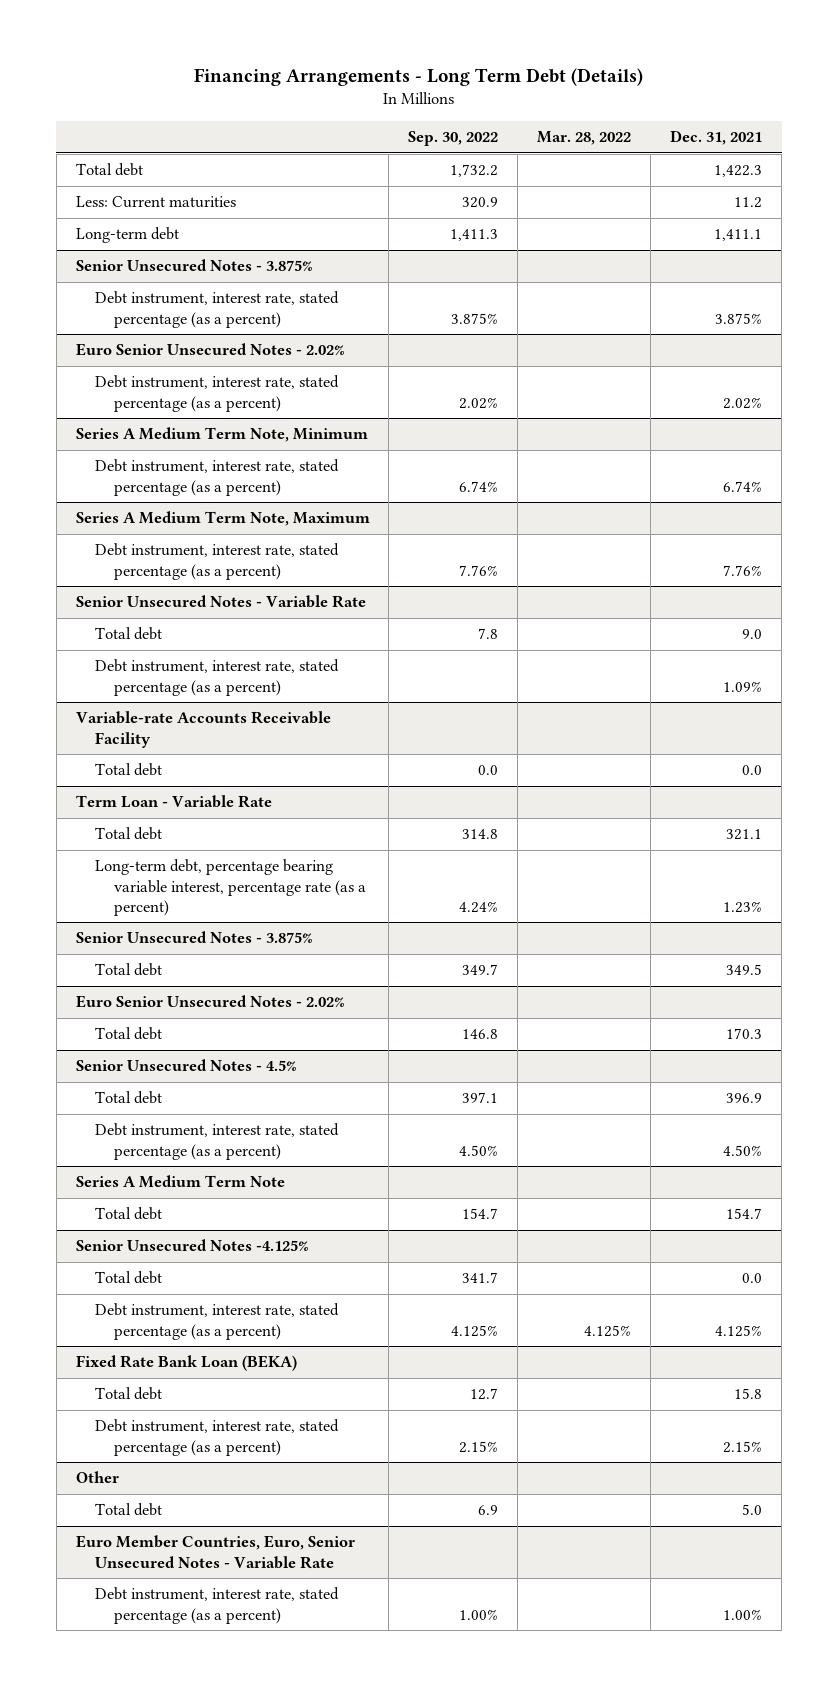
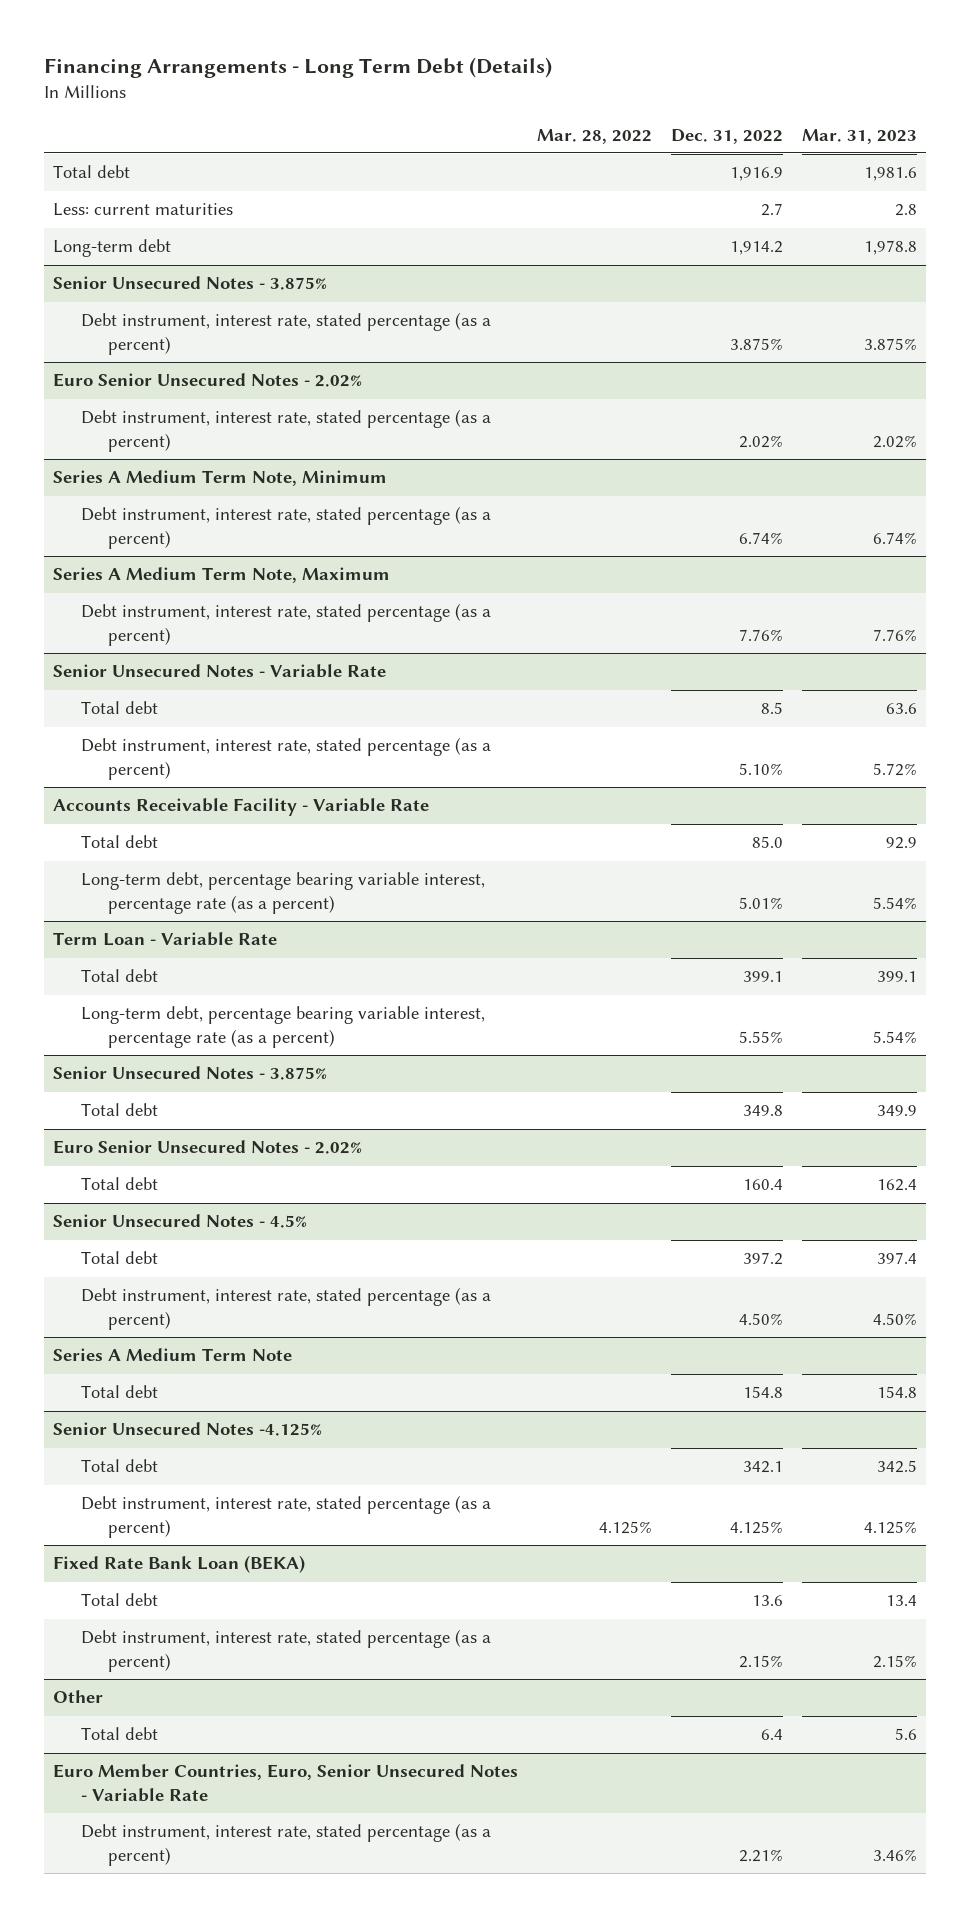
- | Sep. 30, 2022 | Mar. 28, 2022 | Dec. 31, 2021
+ | Mar. 28, 2022 | Dec. 31, 2022 | Mar. 31, 2023
- Less: Current maturities | 320.9 | | 11.2
+ Less: current maturities | | 2.7 | 2.8
- Variable-rate Accounts Receivable Facility
+ Accounts Receivable Facility - Variable Rate
+ Long-term debt, percentage bearing variable interest, percentage rate (as a percent) | | 5.01% | 5.54%

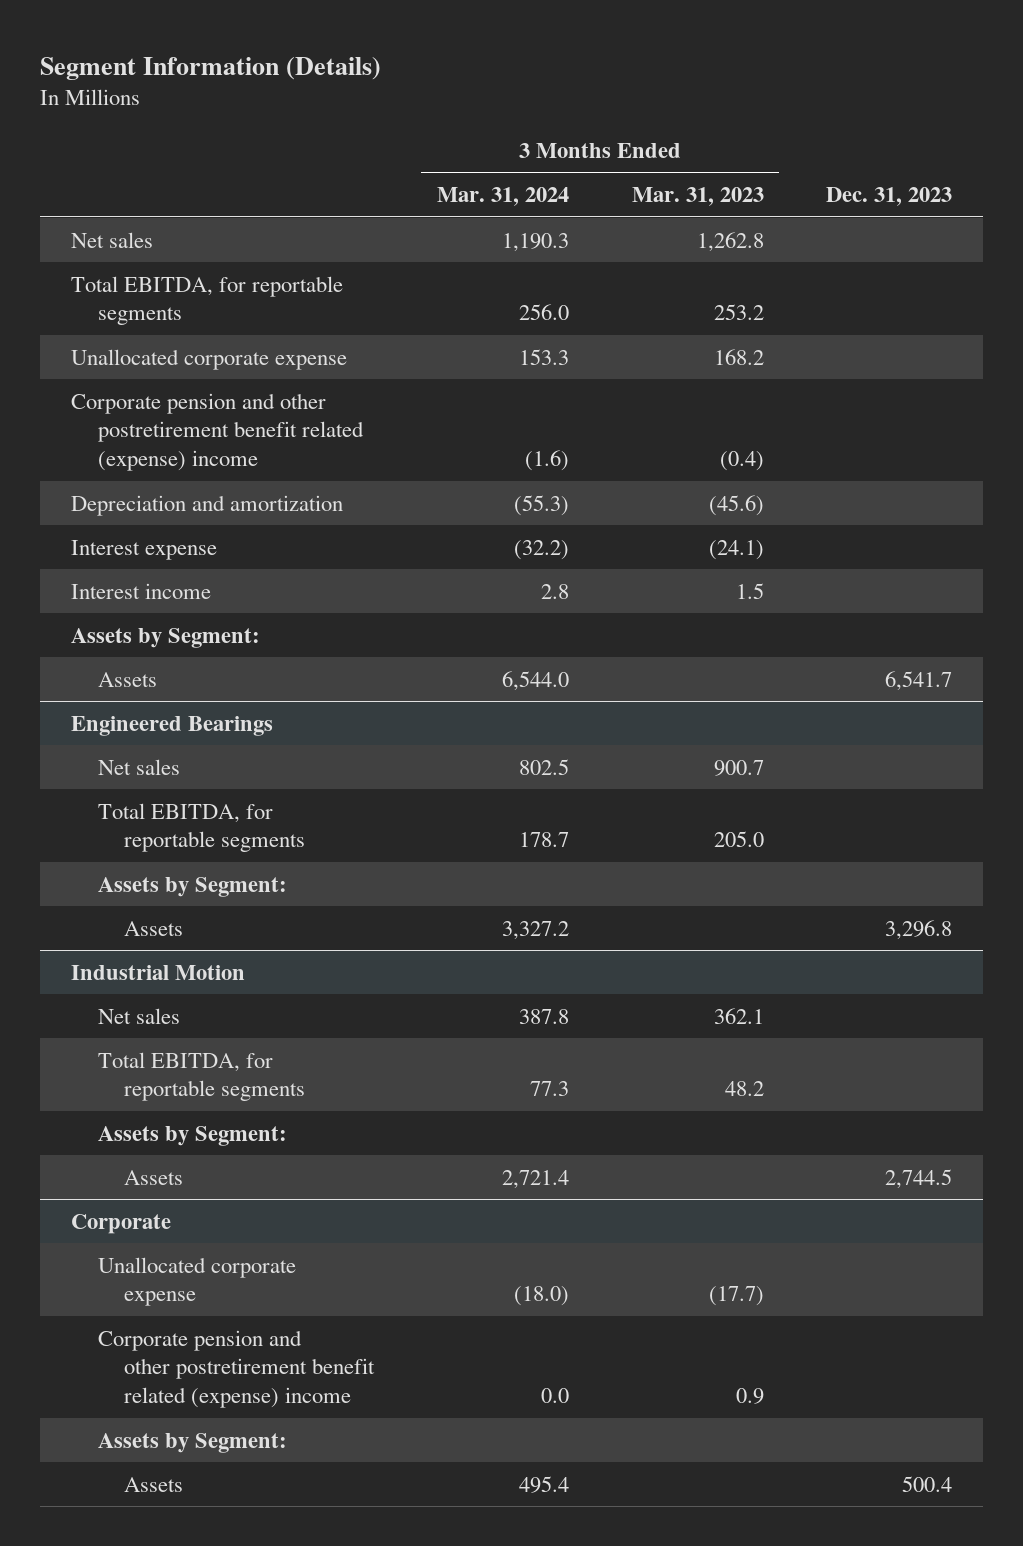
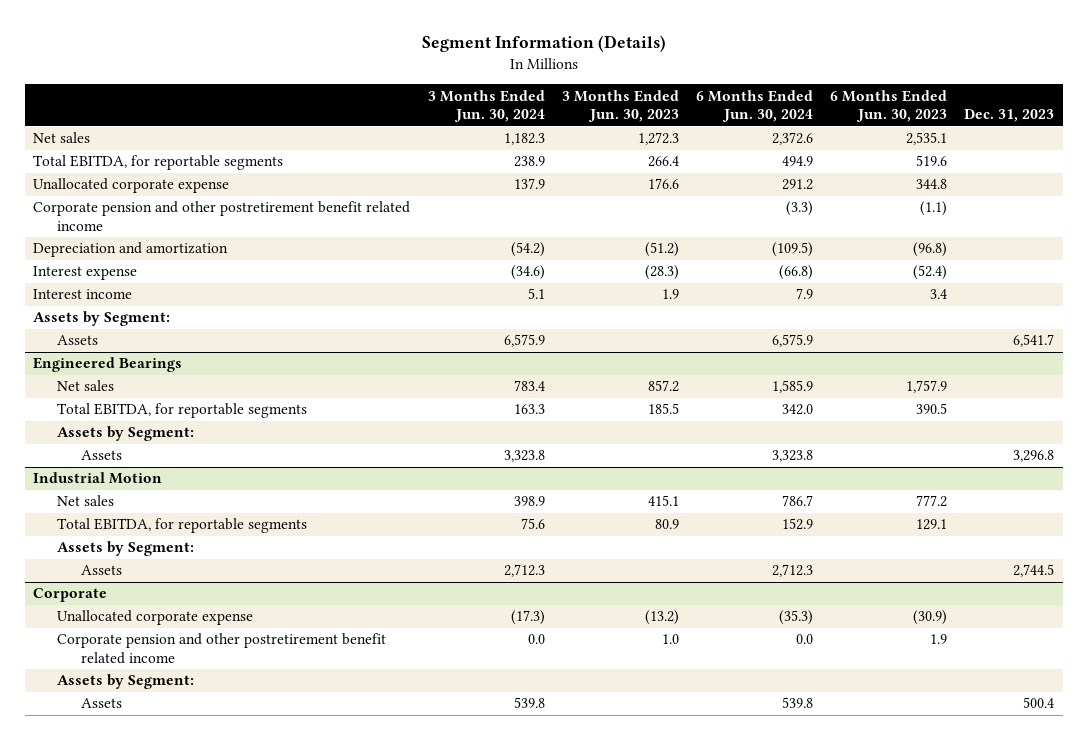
- | 3 Months Ended Mar. 31, 2024 | 3 Months Ended Mar. 31, 2023 | Dec. 31, 2023
+ | 3 Months Ended Jun. 30, 2024 | 3 Months Ended Jun. 30, 2023 | 6 Months Ended Jun. 30, 2024 | 6 Months Ended Jun. 30, 2023 | Dec. 31, 2023
- Corporate pension and other postretirement benefit related (expense) income | (1.6) | (0.4) |
+ Corporate pension and other postretirement benefit related income | | | (3.3) | (1.1) |
@ Corporate
- Corporate pension and other postretirement benefit related (expense) income | 0.0 | 0.9 |
+ Corporate pension and other postretirement benefit related income | 0.0 | 1.0 | 0.0 | 1.9 |

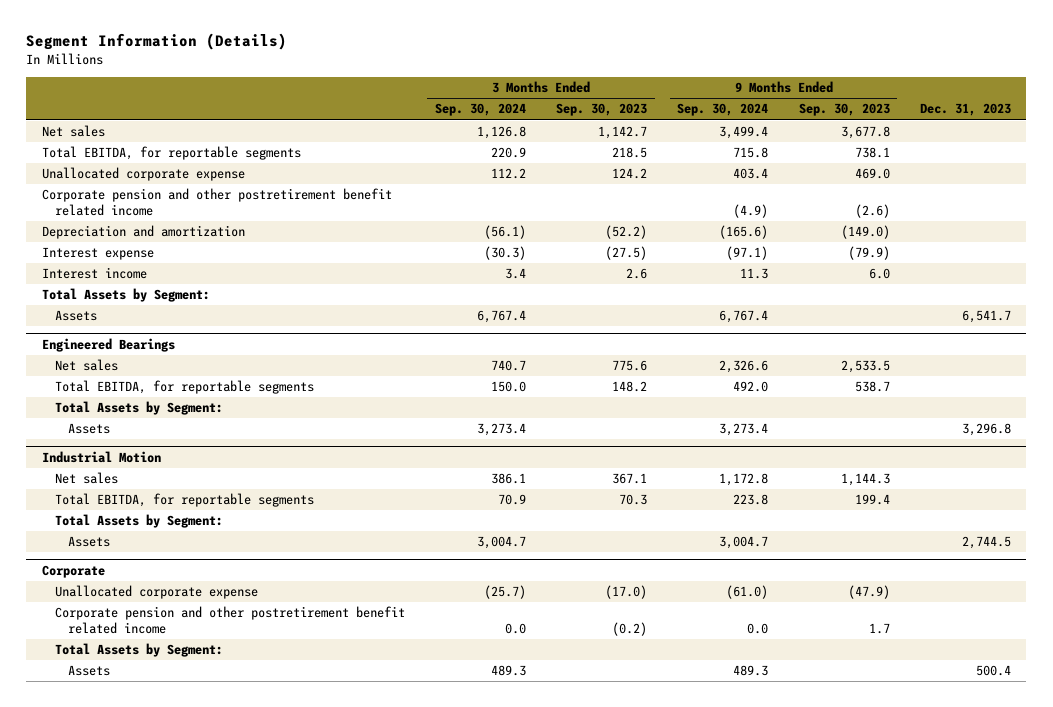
- | 3 Months Ended Jun. 30, 2024 | 3 Months Ended Jun. 30, 2023 | 6 Months Ended Jun. 30, 2024 | 6 Months Ended Jun. 30, 2023 | Dec. 31, 2023
+ | 3 Months Ended Sep. 30, 2024 | 3 Months Ended Sep. 30, 2023 | 9 Months Ended Sep. 30, 2024 | 9 Months Ended Sep. 30, 2023 | Dec. 31, 2023
- Assets by Segment:
+ Total Assets by Segment:
@ Engineered Bearings
- Assets by Segment:
+ Total Assets by Segment:
@ Industrial Motion
- Assets by Segment:
+ Total Assets by Segment:
@ Corporate
- Assets by Segment:
+ Total Assets by Segment:

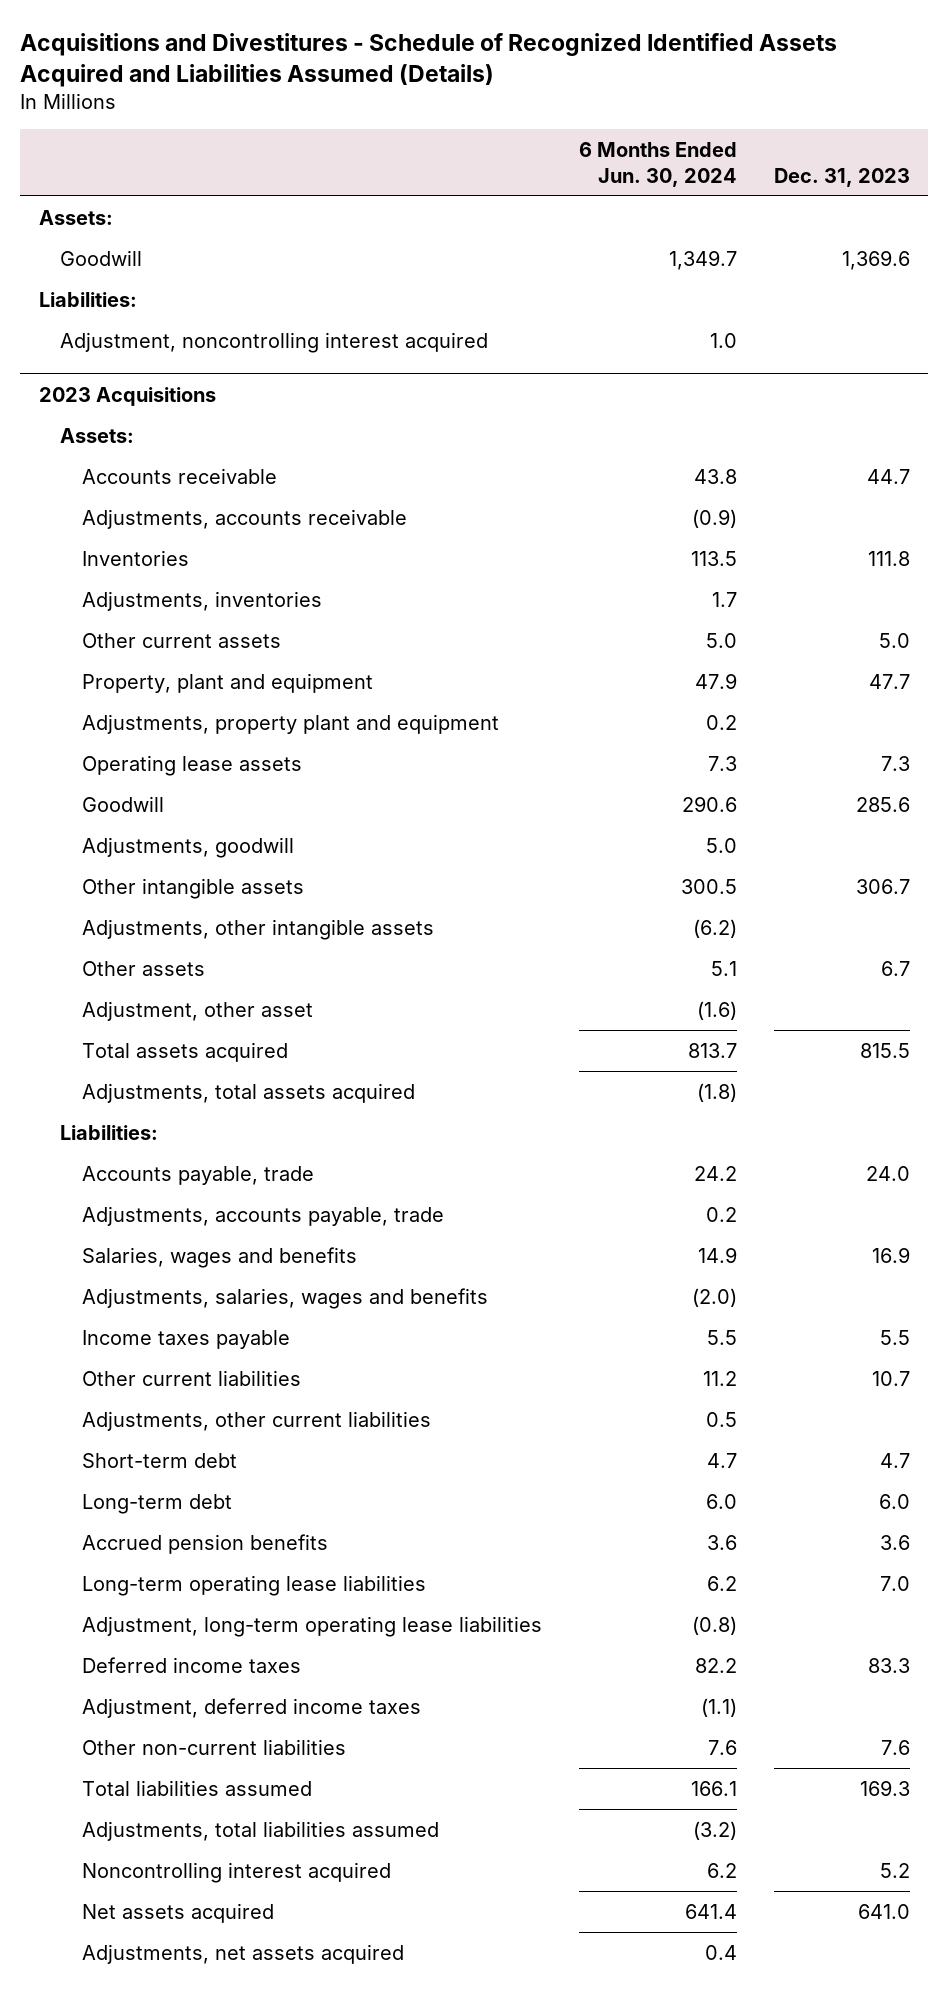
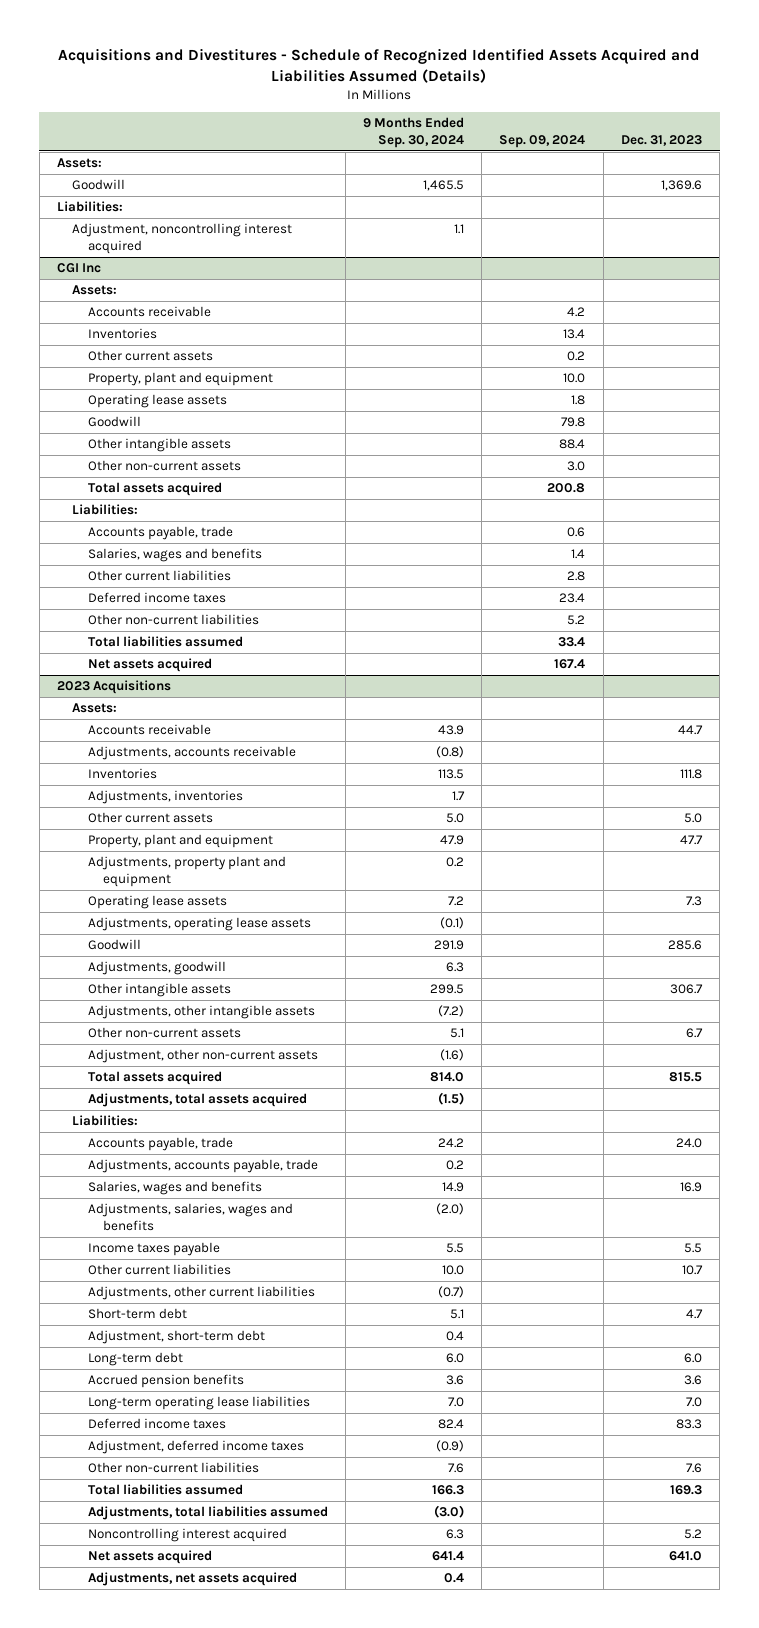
- | 6 Months Ended Jun. 30, 2024 | Dec. 31, 2023
+ | 9 Months Ended Sep. 30, 2024 | Sep. 09, 2024 | Dec. 31, 2023
+ CGI Inc
+ Assets:
+ Accounts receivable | | 4.2 |
+ Inventories | | 13.4 |
+ Other current assets | | 0.2 |
+ Property, plant and equipment | | 10.0 |
+ Operating lease assets | | 1.8 |
+ Goodwill | | 79.8 |
+ Other intangible assets | | 88.4 |
+ Other non-current assets | | 3.0 |
+ Total assets acquired | | 200.8 |
+ Liabilities:
+ Accounts payable, trade | | 0.6 |
+ Salaries, wages and benefits | | 1.4 |
+ Other current liabilities | | 2.8 |
+ Deferred income taxes | | 23.4 |
+ Other non-current liabilities | | 5.2 |
+ Total liabilities assumed | | 33.4 |
+ Net assets acquired | | 167.4 |
@ 2023 Acquisitions
+ Adjustments, operating lease assets | (0.1) | |
- Other assets | 5.1 | 6.7
- Adjustment, other asset | (1.6) |
+ Other non-current assets | 5.1 | | 6.7
+ Adjustment, other non-current assets | (1.6) | |
+ Adjustment, short-term debt | 0.4 | |
- Adjustment, long-term operating lease liabilities | (0.8) |

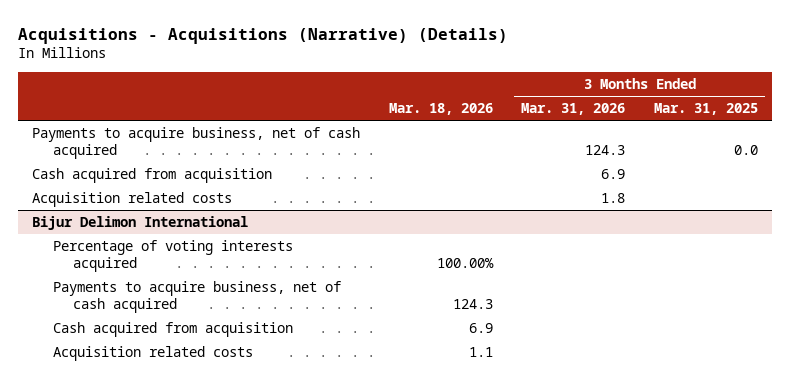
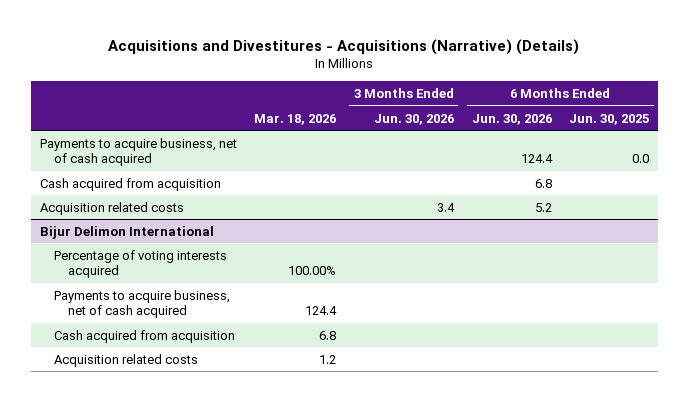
- Acquisitions - Acquisitions (Narrative) (Details)
+ Acquisitions and Divestitures - Acquisitions (Narrative) (Details)
- | Mar. 18, 2026 | 3 Months Ended Mar. 31, 2026 | 3 Months Ended Mar. 31, 2025
+ | Mar. 18, 2026 | 3 Months Ended Jun. 30, 2026 | 6 Months Ended Jun. 30, 2026 | 6 Months Ended Jun. 30, 2025
@ Bijur Delimon International
- Payments to acquire business, net of cash acquired | 124.3 | |
- Cash acquired from acquisition | 6.9 | |
- Acquisition related costs | 1.1 | |
+ Payments to acquire business, net of cash acquired | 124.4 | | |
+ Cash acquired from acquisition | 6.8 | | |
+ Acquisition related costs | 1.2 | | |

